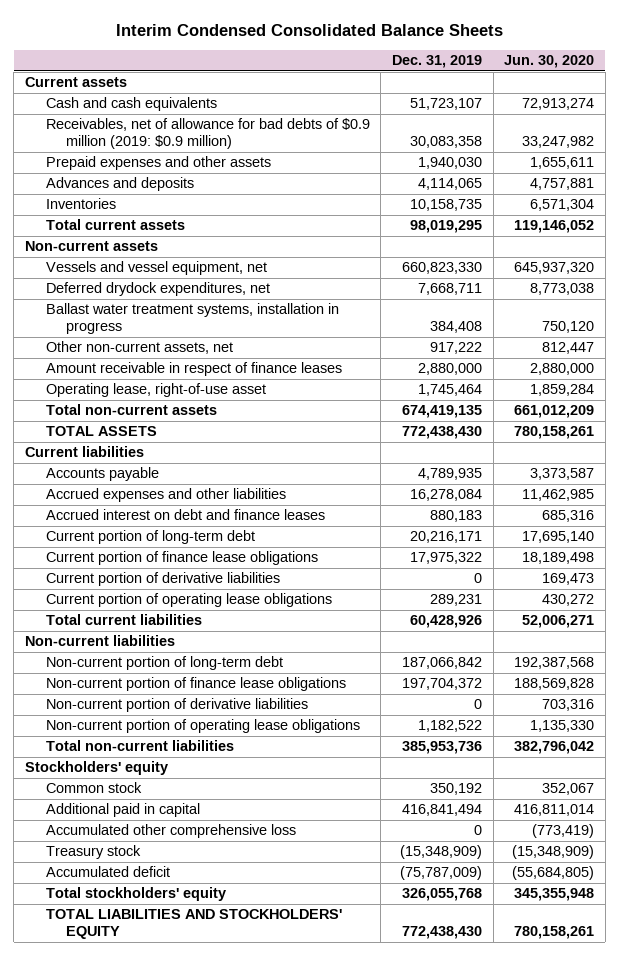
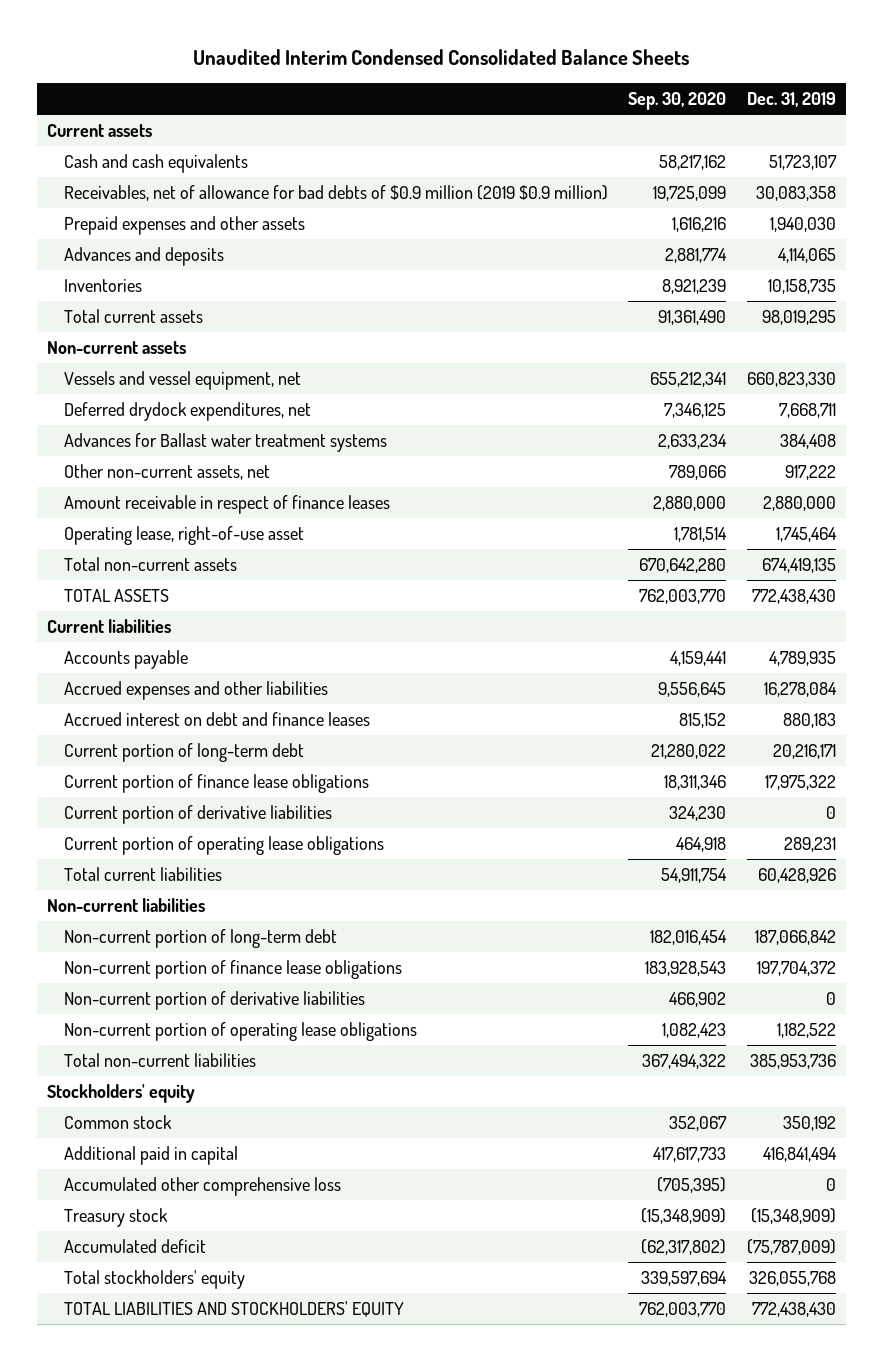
- Interim Condensed Consolidated Balance Sheets
+ Unaudited Interim Condensed Consolidated Balance Sheets
- | Dec. 31, 2019 | Jun. 30, 2020
+ | Sep. 30, 2020 | Dec. 31, 2019
- Receivables, net of allowance for bad debts of $0.9 million (2019: $0.9 million) | 30,083,358 | 33,247,982
+ Receivables, net of allowance for bad debts of $0.9 million (2019 $0.9 million) | 19,725,099 | 30,083,358
- Ballast water treatment systems, installation in progress | 384,408 | 750,120
+ Advances for Ballast water treatment systems | 2,633,234 | 384,408

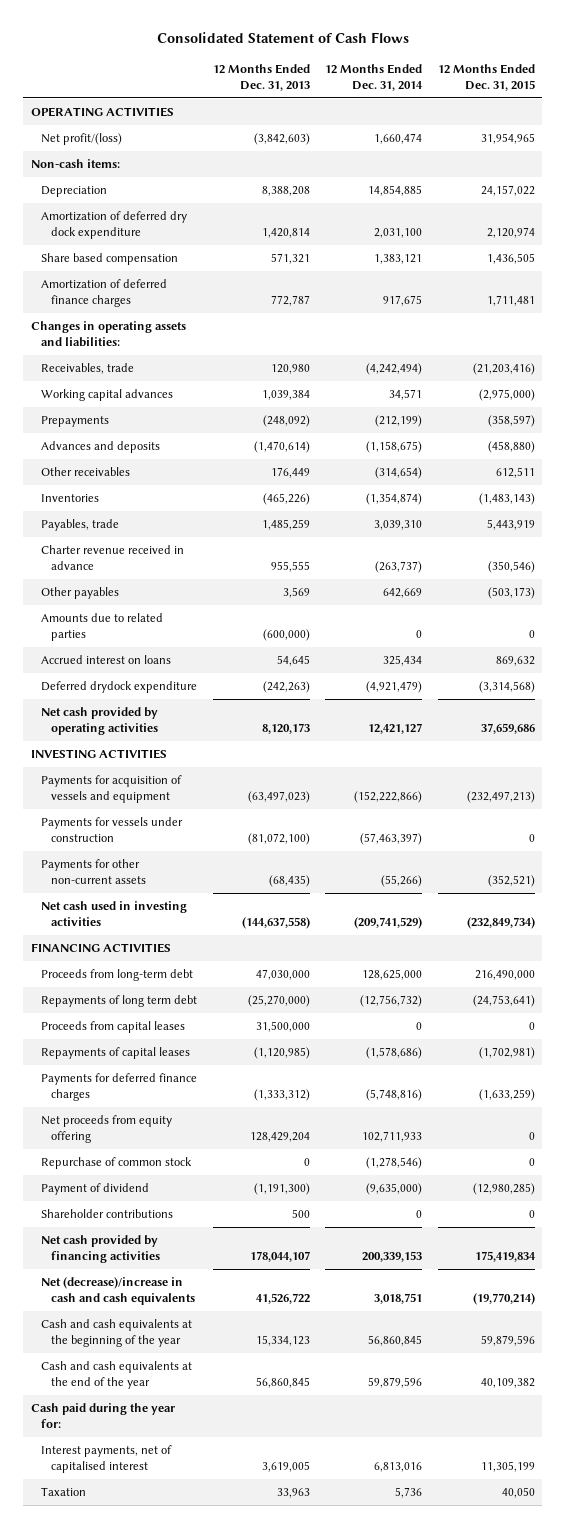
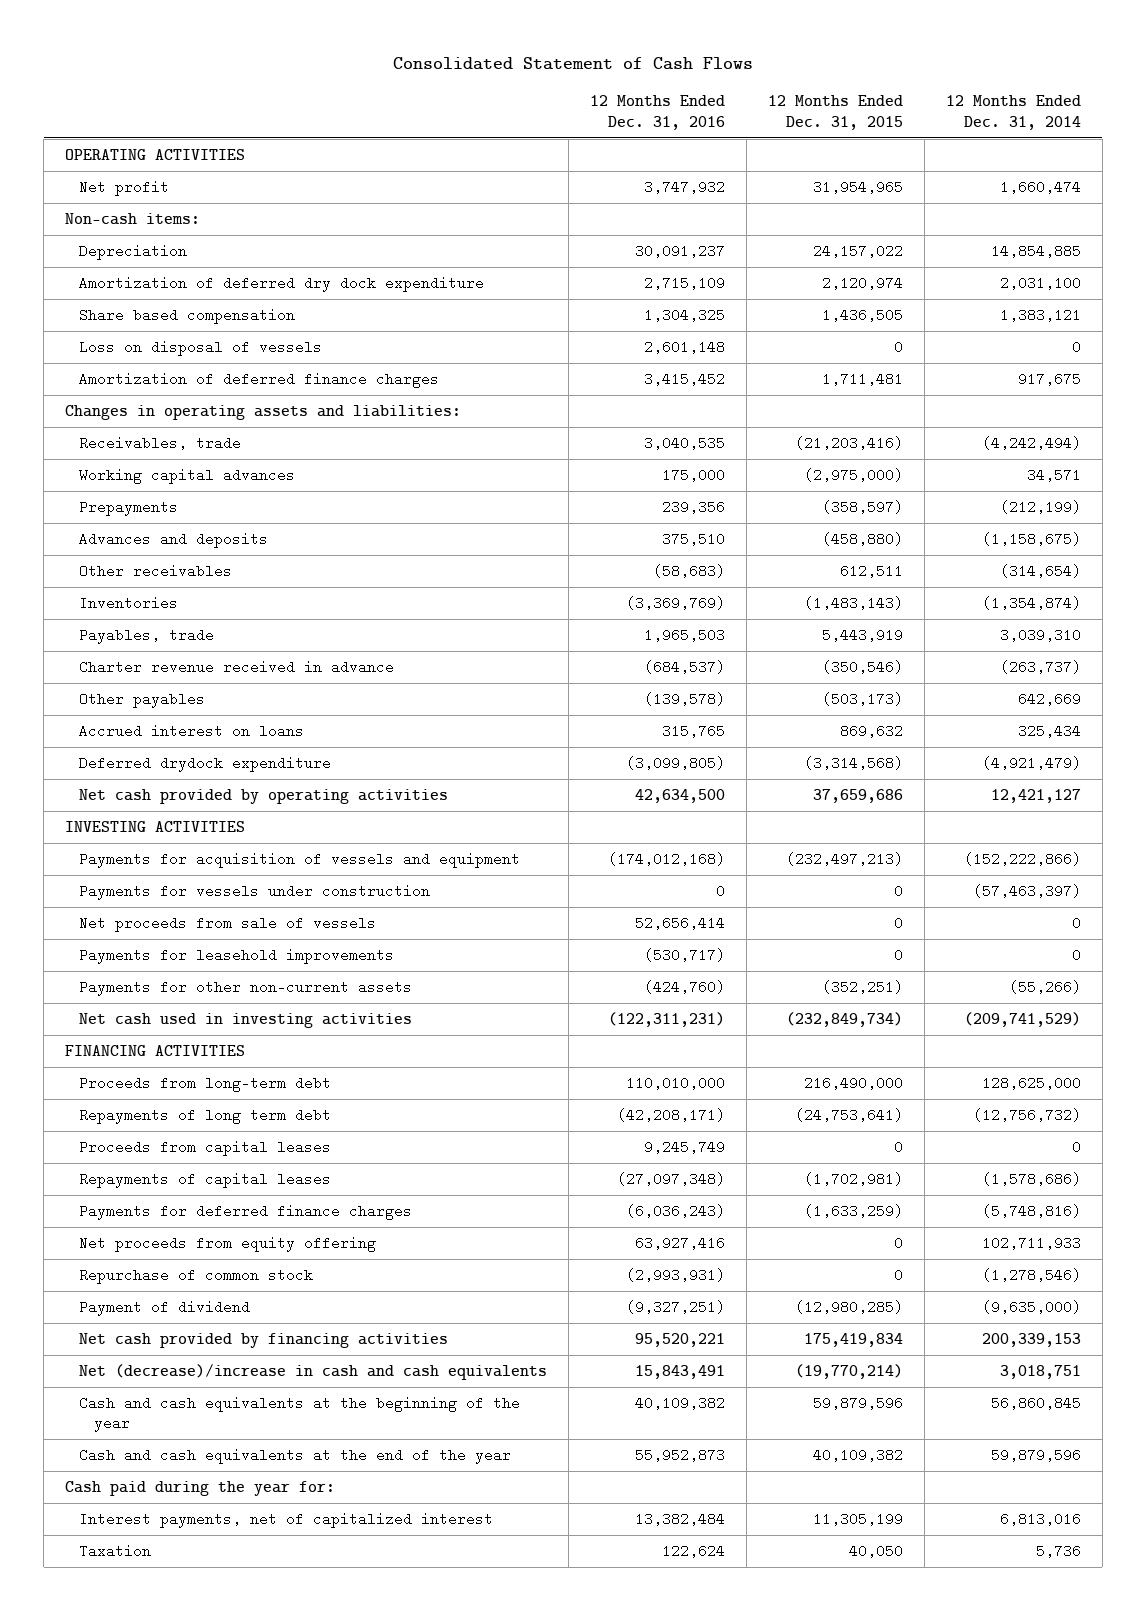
- | 12 Months Ended Dec. 31, 2013 | 12 Months Ended Dec. 31, 2014 | 12 Months Ended Dec. 31, 2015
+ | 12 Months Ended Dec. 31, 2016 | 12 Months Ended Dec. 31, 2015 | 12 Months Ended Dec. 31, 2014
- Net profit/(loss) | (3,842,603) | 1,660,474 | 31,954,965
+ Net profit | 3,747,932 | 31,954,965 | 1,660,474
+ Loss on disposal of vessels | 2,601,148 | 0 | 0
- Amounts due to related parties | (600,000) | 0 | 0
- Payments for other non-current assets | (68,435) | (55,266) | (352,521)
+ Net proceeds from sale of vessels | 52,656,414 | 0 | 0
+ Payments for leasehold improvements | (530,717) | 0 | 0
+ Payments for other non-current assets | (424,760) | (352,251) | (55,266)
- Shareholder contributions | 500 | 0 | 0
- Interest payments, net of capitalised interest | 3,619,005 | 6,813,016 | 11,305,199
+ Interest payments, net of capitalized interest | 13,382,484 | 11,305,199 | 6,813,016

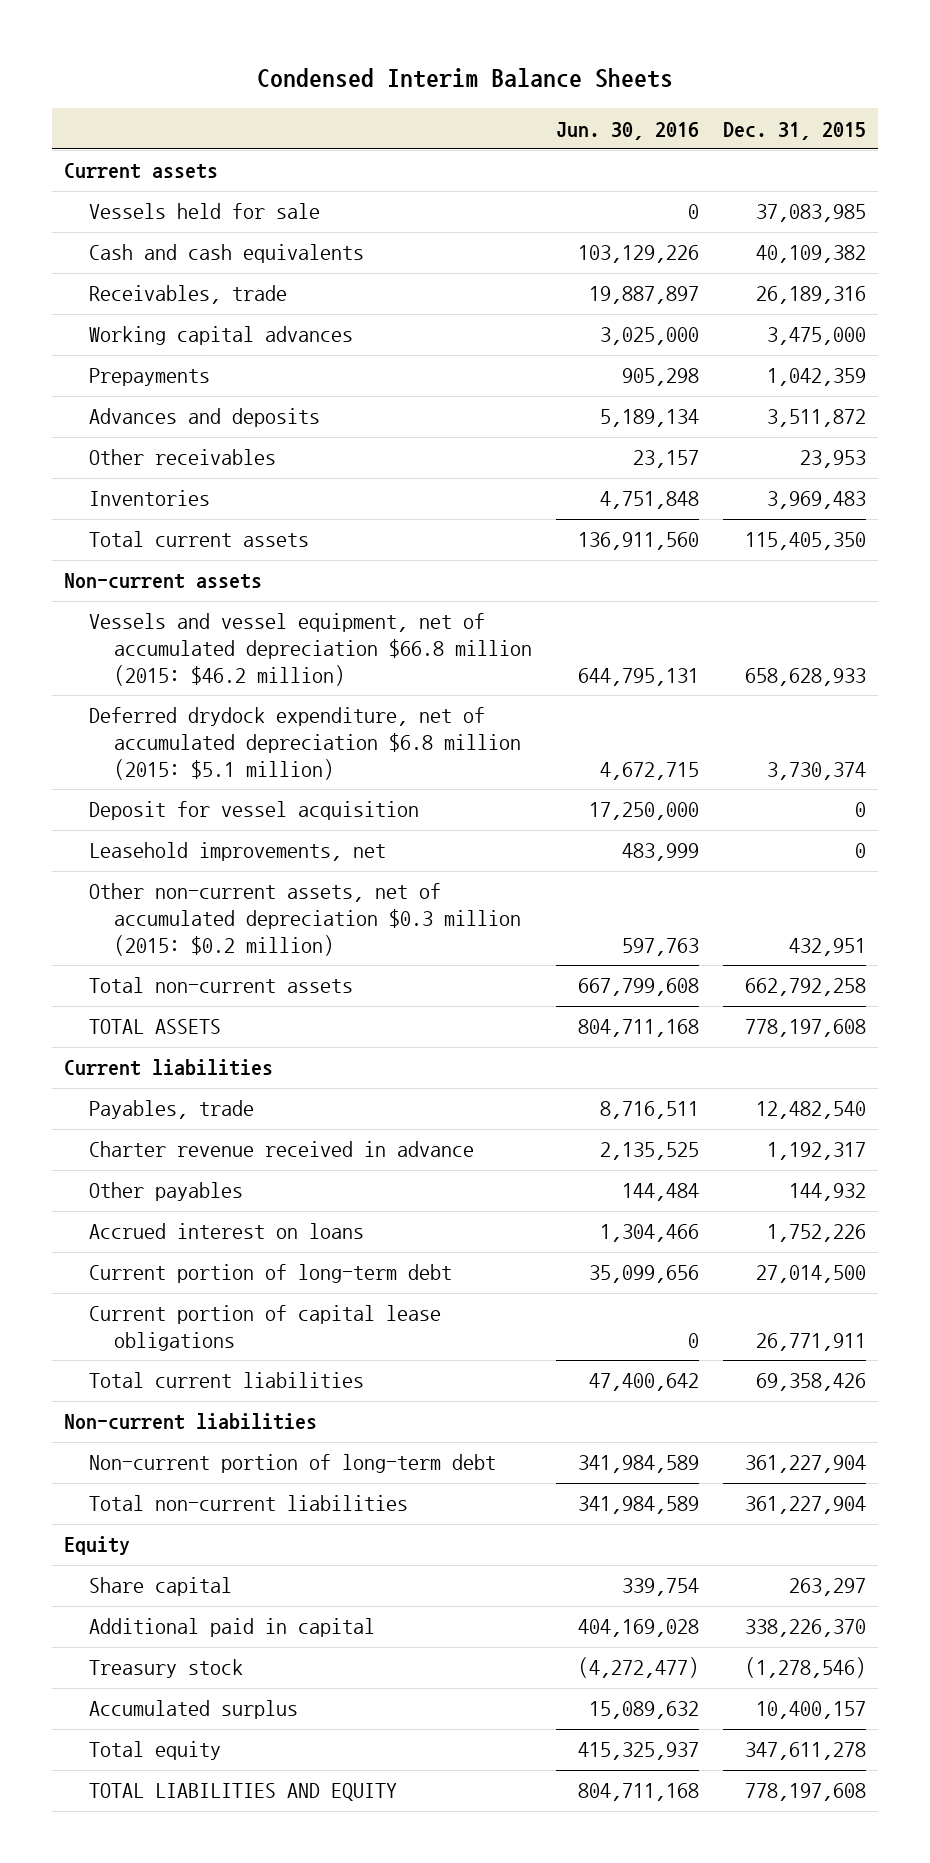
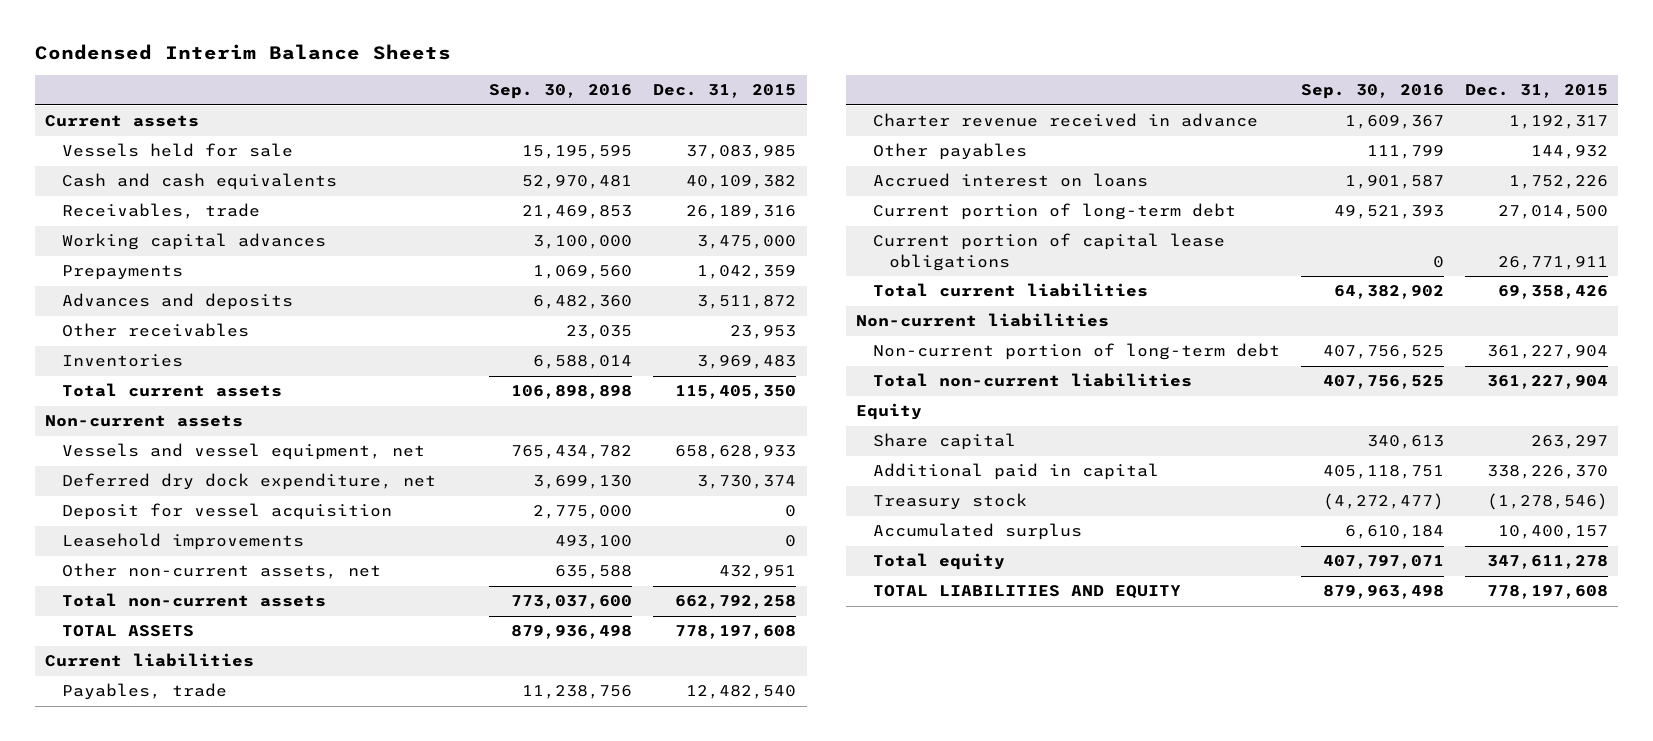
- | Jun. 30, 2016 | Dec. 31, 2015
+ | Sep. 30, 2016 | Dec. 31, 2015
- Vessels and vessel equipment, net of accumulated depreciation $66.8 million (2015: $46.2 million) | 644,795,131 | 658,628,933
- Deferred drydock expenditure, net of accumulated depreciation $6.8 million (2015: $5.1 million) | 4,672,715 | 3,730,374
+ Vessels and vessel equipment, net | 765,434,782 | 658,628,933
+ Deferred dry dock expenditure, net | 3,699,130 | 3,730,374
- Leasehold improvements, net | 483,999 | 0
- Other non-current assets, net of accumulated depreciation $0.3 million (2015: $0.2 million) | 597,763 | 432,951
+ Leasehold improvements | 493,100 | 0
+ Other non-current assets, net | 635,588 | 432,951

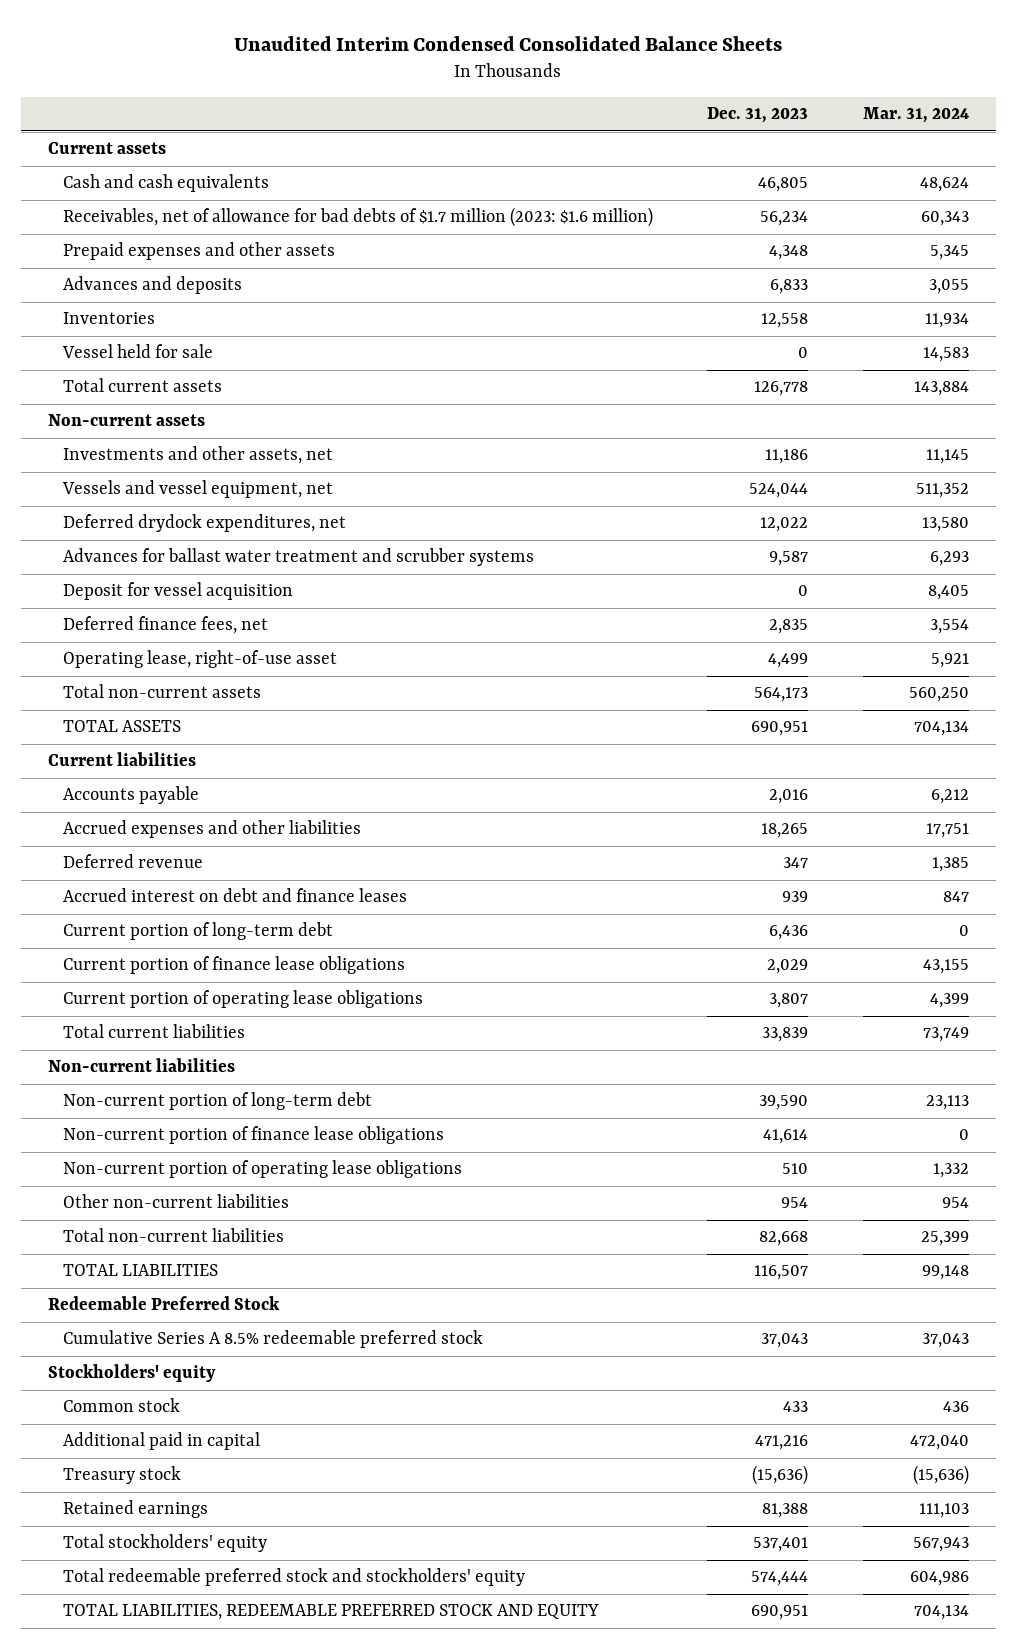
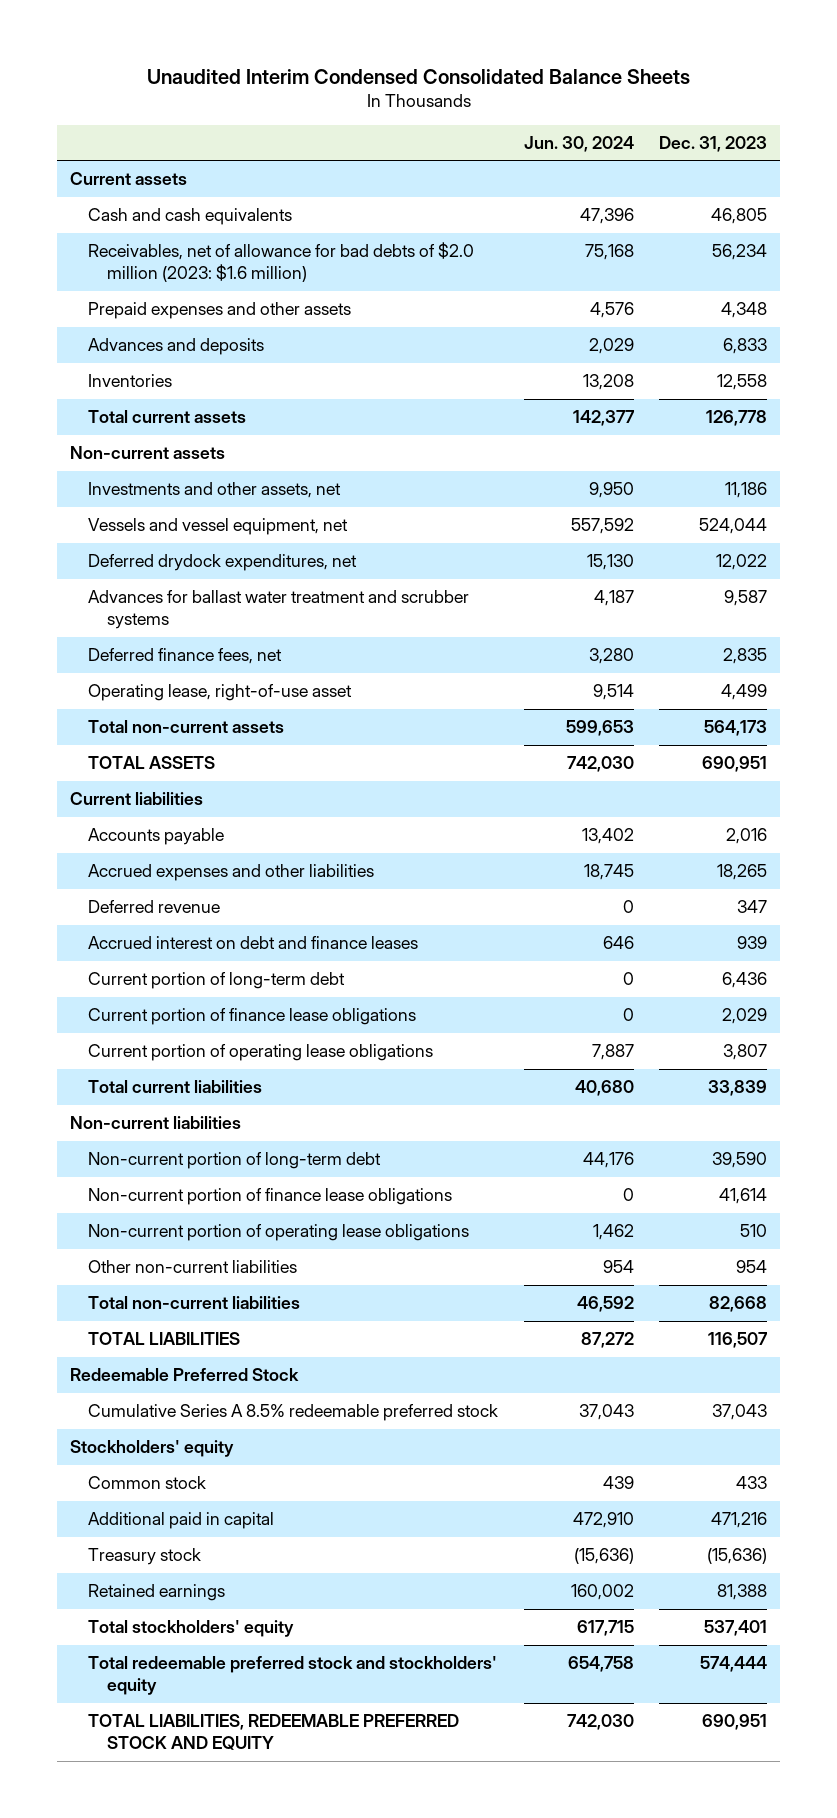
- | Dec. 31, 2023 | Mar. 31, 2024
+ | Jun. 30, 2024 | Dec. 31, 2023
- Receivables, net of allowance for bad debts of $1.7 million (2023: $1.6 million) | 56,234 | 60,343
+ Receivables, net of allowance for bad debts of $2.0 million (2023: $1.6 million) | 75,168 | 56,234
- Vessel held for sale | 0 | 14,583
- Deposit for vessel acquisition | 0 | 8,405

